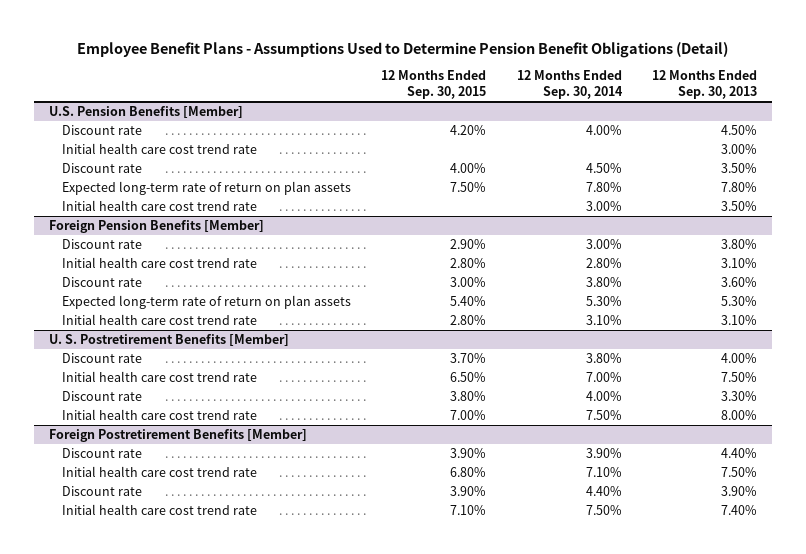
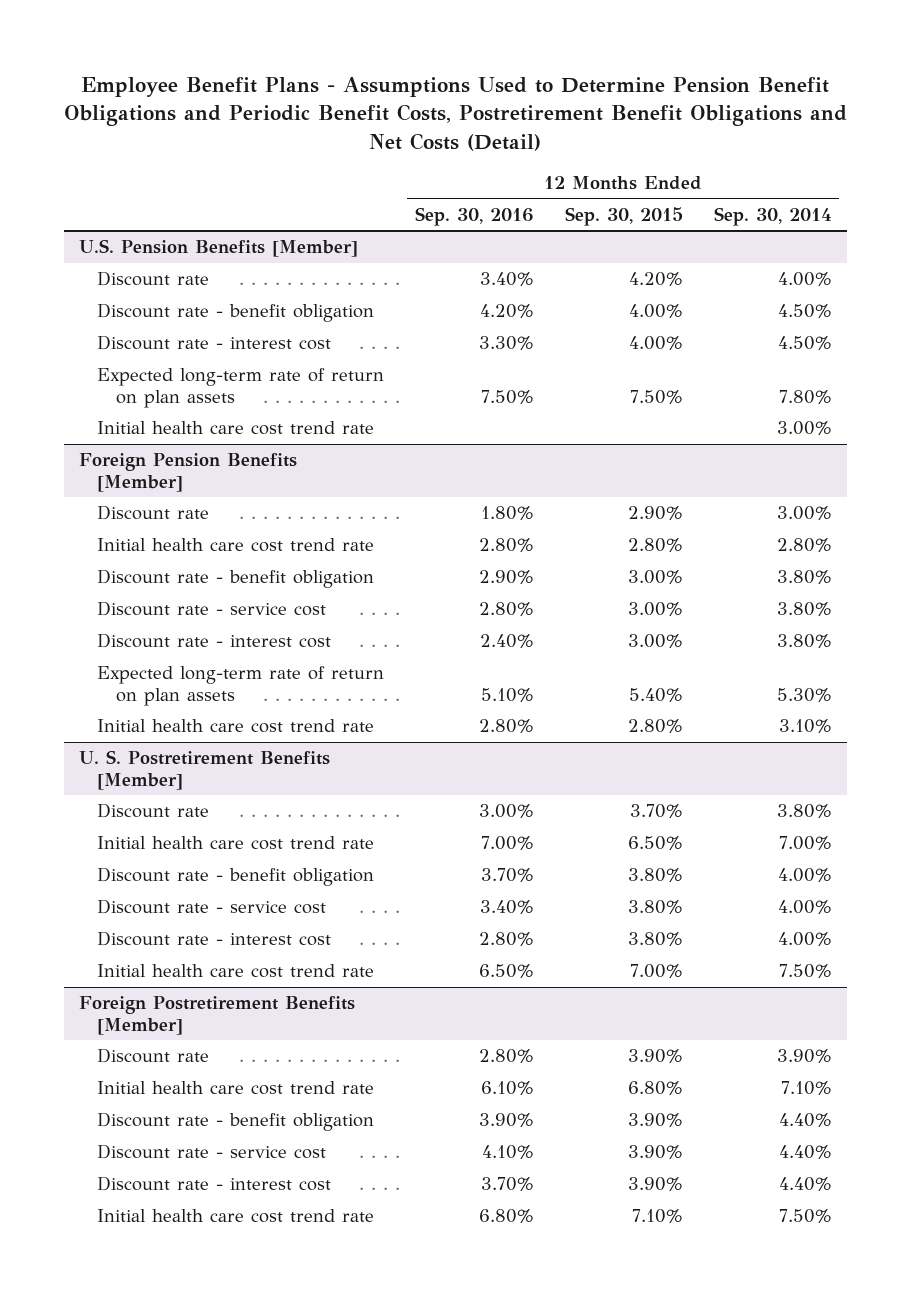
- Employee Benefit Plans - Assumptions Used to Determine Pension Benefit Obligations (Detail)
+ Employee Benefit Plans - Assumptions Used to Determine Pension Benefit Obligations and Periodic Benefit Costs, Postretirement Benefit Obligations and Net Costs (Detail)
- | 12 Months Ended Sep. 30, 2015 | 12 Months Ended Sep. 30, 2014 | 12 Months Ended Sep. 30, 2013
+ | 12 Months Ended Sep. 30, 2016 | 12 Months Ended Sep. 30, 2015 | 12 Months Ended Sep. 30, 2014
@ U.S. Pension Benefits [Member]
- Initial health care cost trend rate | | | 3.00%
- Discount rate | 4.00% | 4.50% | 3.50%
+ Discount rate - benefit obligation | 4.20% | 4.00% | 4.50%
+ Discount rate - interest cost | 3.30% | 4.00% | 4.50%
@ Foreign Pension Benefits [Member]
- Discount rate | 3.00% | 3.80% | 3.60%
+ Discount rate - benefit obligation | 2.90% | 3.00% | 3.80%
+ Discount rate - service cost | 2.80% | 3.00% | 3.80%
+ Discount rate - interest cost | 2.40% | 3.00% | 3.80%
@ U. S. Postretirement Benefits [Member]
- Discount rate | 3.80% | 4.00% | 3.30%
+ Discount rate - benefit obligation | 3.70% | 3.80% | 4.00%
+ Discount rate - service cost | 3.40% | 3.80% | 4.00%
+ Discount rate - interest cost | 2.80% | 3.80% | 4.00%
@ Foreign Postretirement Benefits [Member]
- Discount rate | 3.90% | 4.40% | 3.90%
+ Discount rate - benefit obligation | 3.90% | 3.90% | 4.40%
+ Discount rate - service cost | 4.10% | 3.90% | 4.40%
+ Discount rate - interest cost | 3.70% | 3.90% | 4.40%

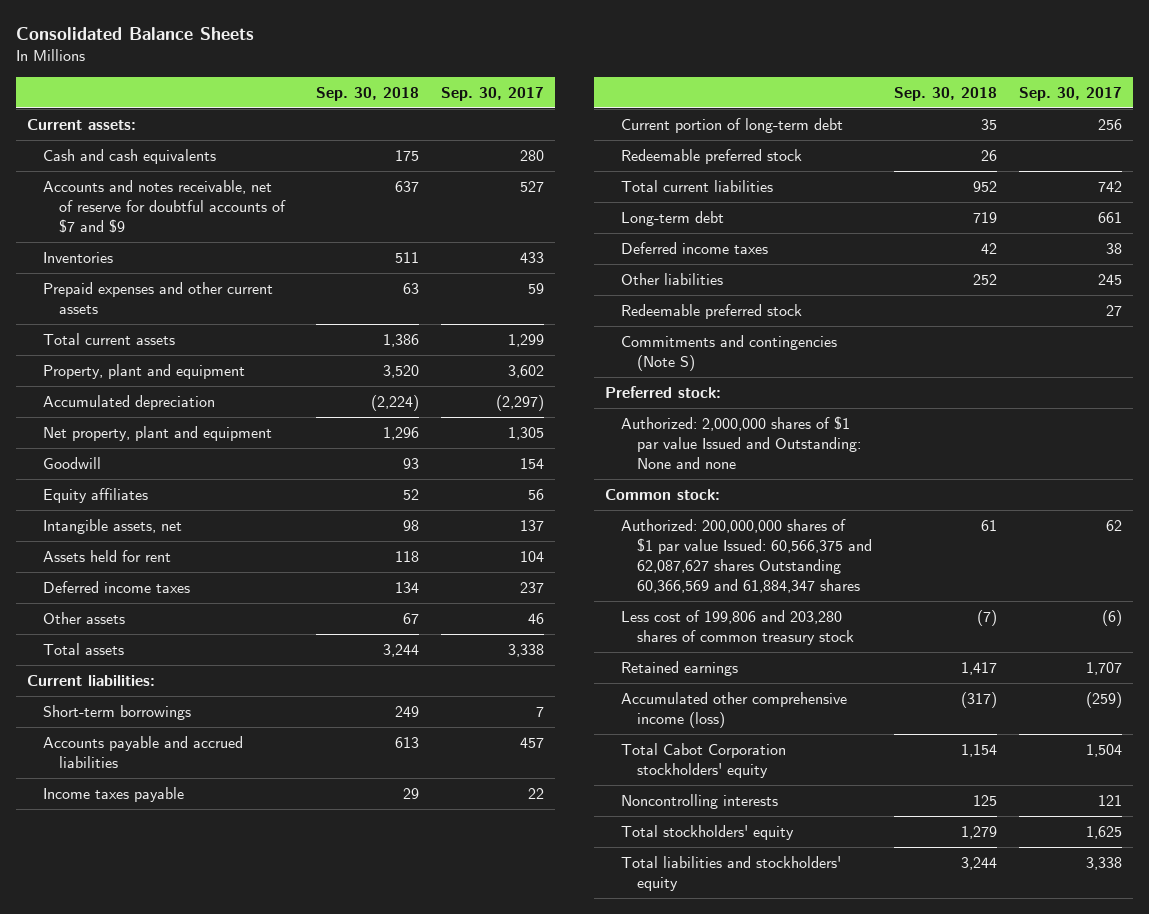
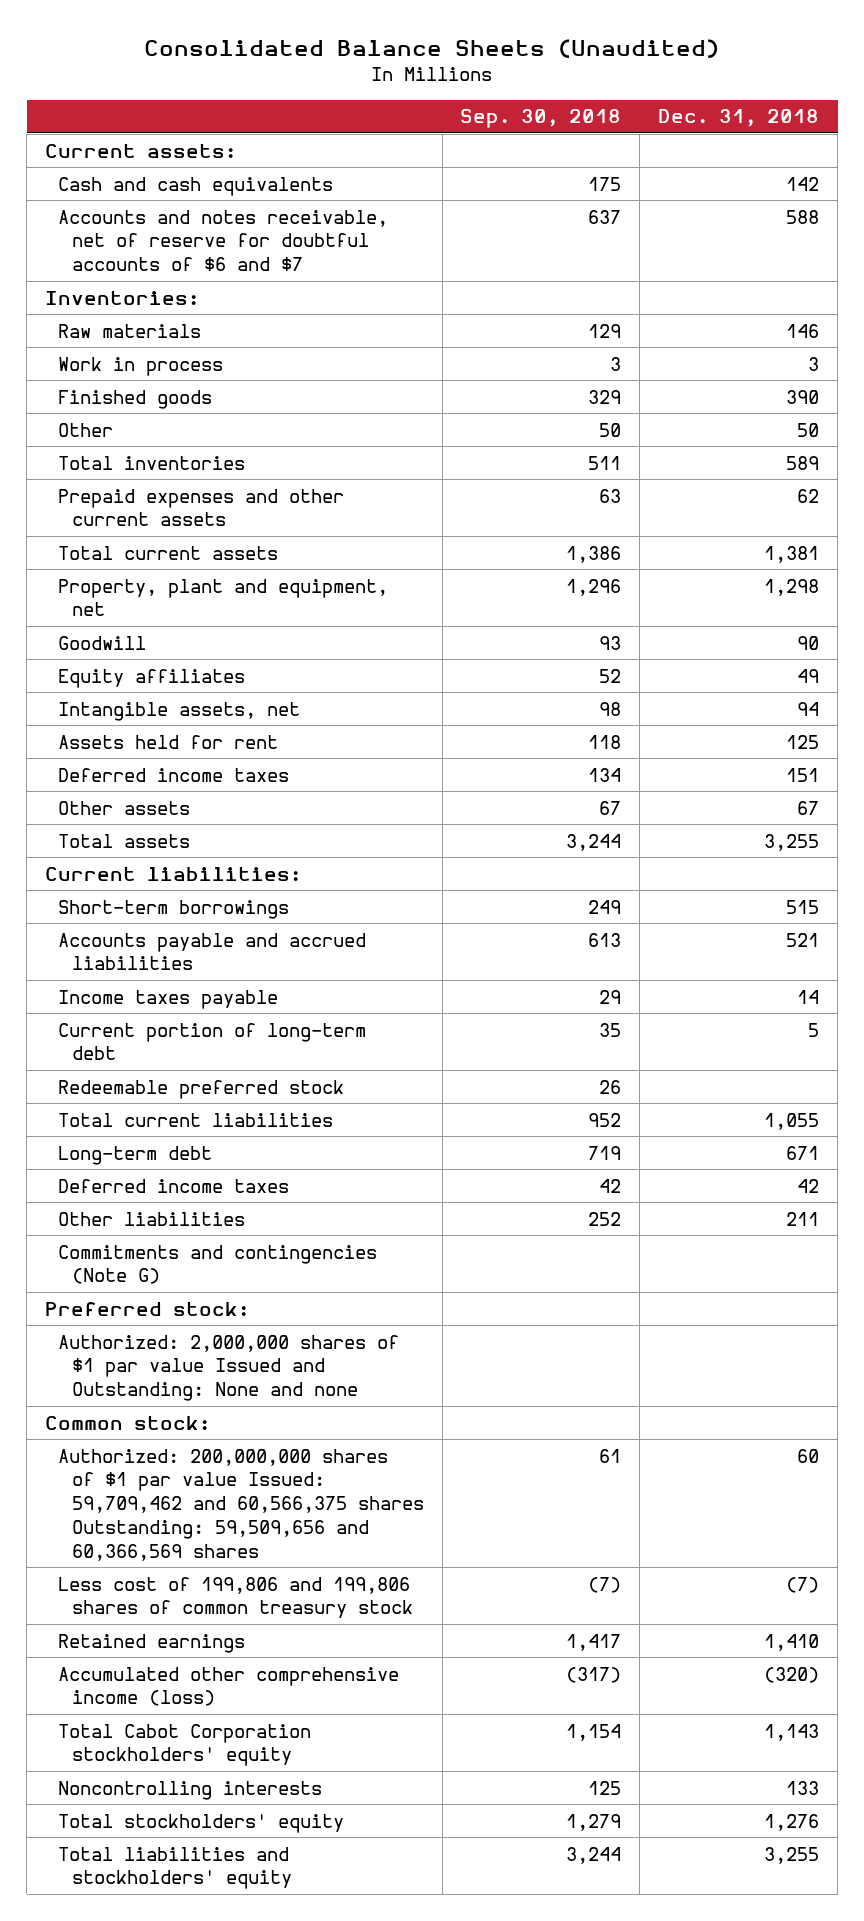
- Consolidated Balance Sheets
+ Consolidated Balance Sheets (Unaudited)
- | Sep. 30, 2018 | Sep. 30, 2017
+ | Sep. 30, 2018 | Dec. 31, 2018
- Accounts and notes receivable, net of reserve for doubtful accounts of $7 and $9 | 637 | 527
- Inventories | 511 | 433
+ Accounts and notes receivable, net of reserve for doubtful accounts of $6 and $7 | 637 | 588
+ Inventories:
+ Raw materials | 129 | 146
+ Work in process | 3 | 3
+ Finished goods | 329 | 390
+ Other | 50 | 50
+ Total inventories | 511 | 589
- Property, plant and equipment | 3,520 | 3,602
- Accumulated depreciation | (2,224) | (2,297)
- Net property, plant and equipment | 1,296 | 1,305
+ Property, plant and equipment, net | 1,296 | 1,298
- Redeemable preferred stock | | 27
- Commitments and contingencies (Note S)
+ Commitments and contingencies (Note G)
- Authorized: 200,000,000 shares of $1 par value Issued: 60,566,375 and 62,087,627 shares Outstanding 60,366,569 and 61,884,347 shares | 61 | 62
- Less cost of 199,806 and 203,280 shares of common treasury stock | (7) | (6)
+ Authorized: 200,000,000 shares of $1 par value Issued: 59,709,462 and 60,566,375 shares Outstanding: 59,509,656 and 60,366,569 shares | 61 | 60
+ Less cost of 199,806 and 199,806 shares of common treasury stock | (7) | (7)

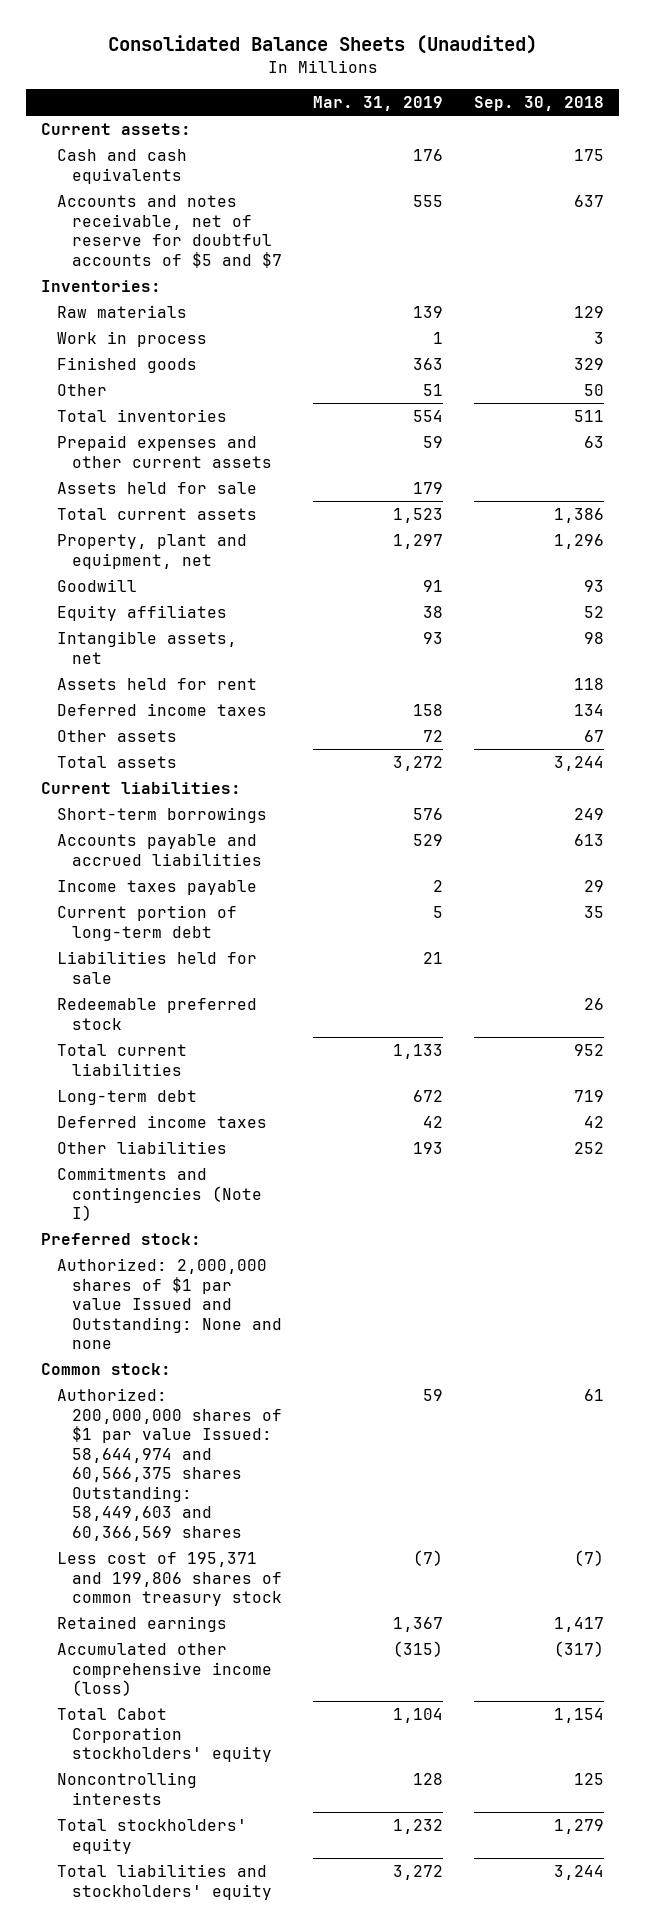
- | Sep. 30, 2018 | Dec. 31, 2018
+ | Mar. 31, 2019 | Sep. 30, 2018
- Accounts and notes receivable, net of reserve for doubtful accounts of $6 and $7 | 637 | 588
+ Accounts and notes receivable, net of reserve for doubtful accounts of $5 and $7 | 555 | 637
+ Assets held for sale | 179 |
+ Liabilities held for sale | 21 |
- Commitments and contingencies (Note G)
+ Commitments and contingencies (Note I)
- Authorized: 200,000,000 shares of $1 par value Issued: 59,709,462 and 60,566,375 shares Outstanding: 59,509,656 and 60,366,569 shares | 61 | 60
- Less cost of 199,806 and 199,806 shares of common treasury stock | (7) | (7)
+ Authorized: 200,000,000 shares of $1 par value Issued: 58,644,974 and 60,566,375 shares Outstanding: 58,449,603 and 60,366,569 shares | 59 | 61
+ Less cost of 195,371 and 199,806 shares of common treasury stock | (7) | (7)

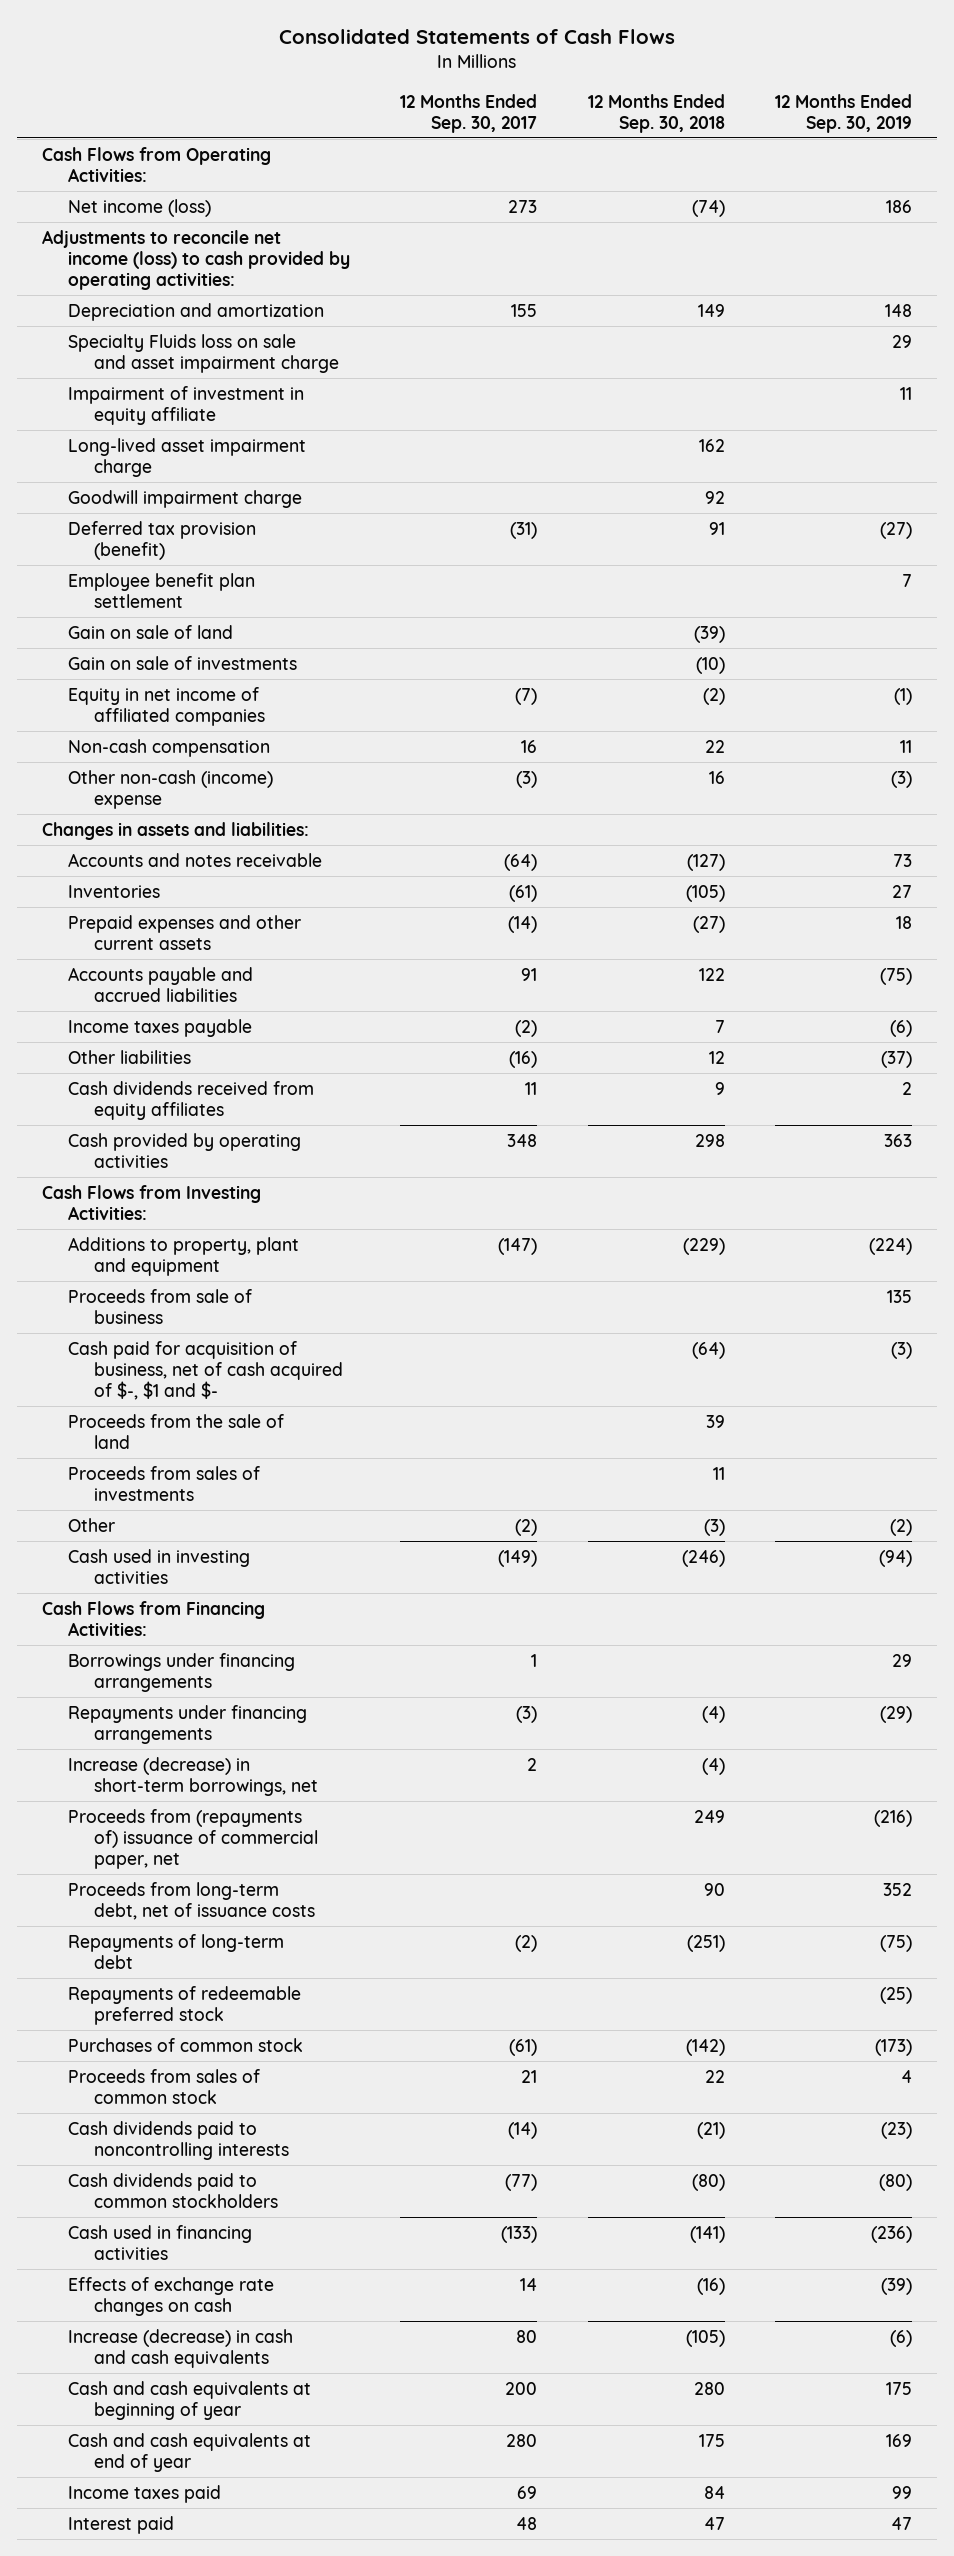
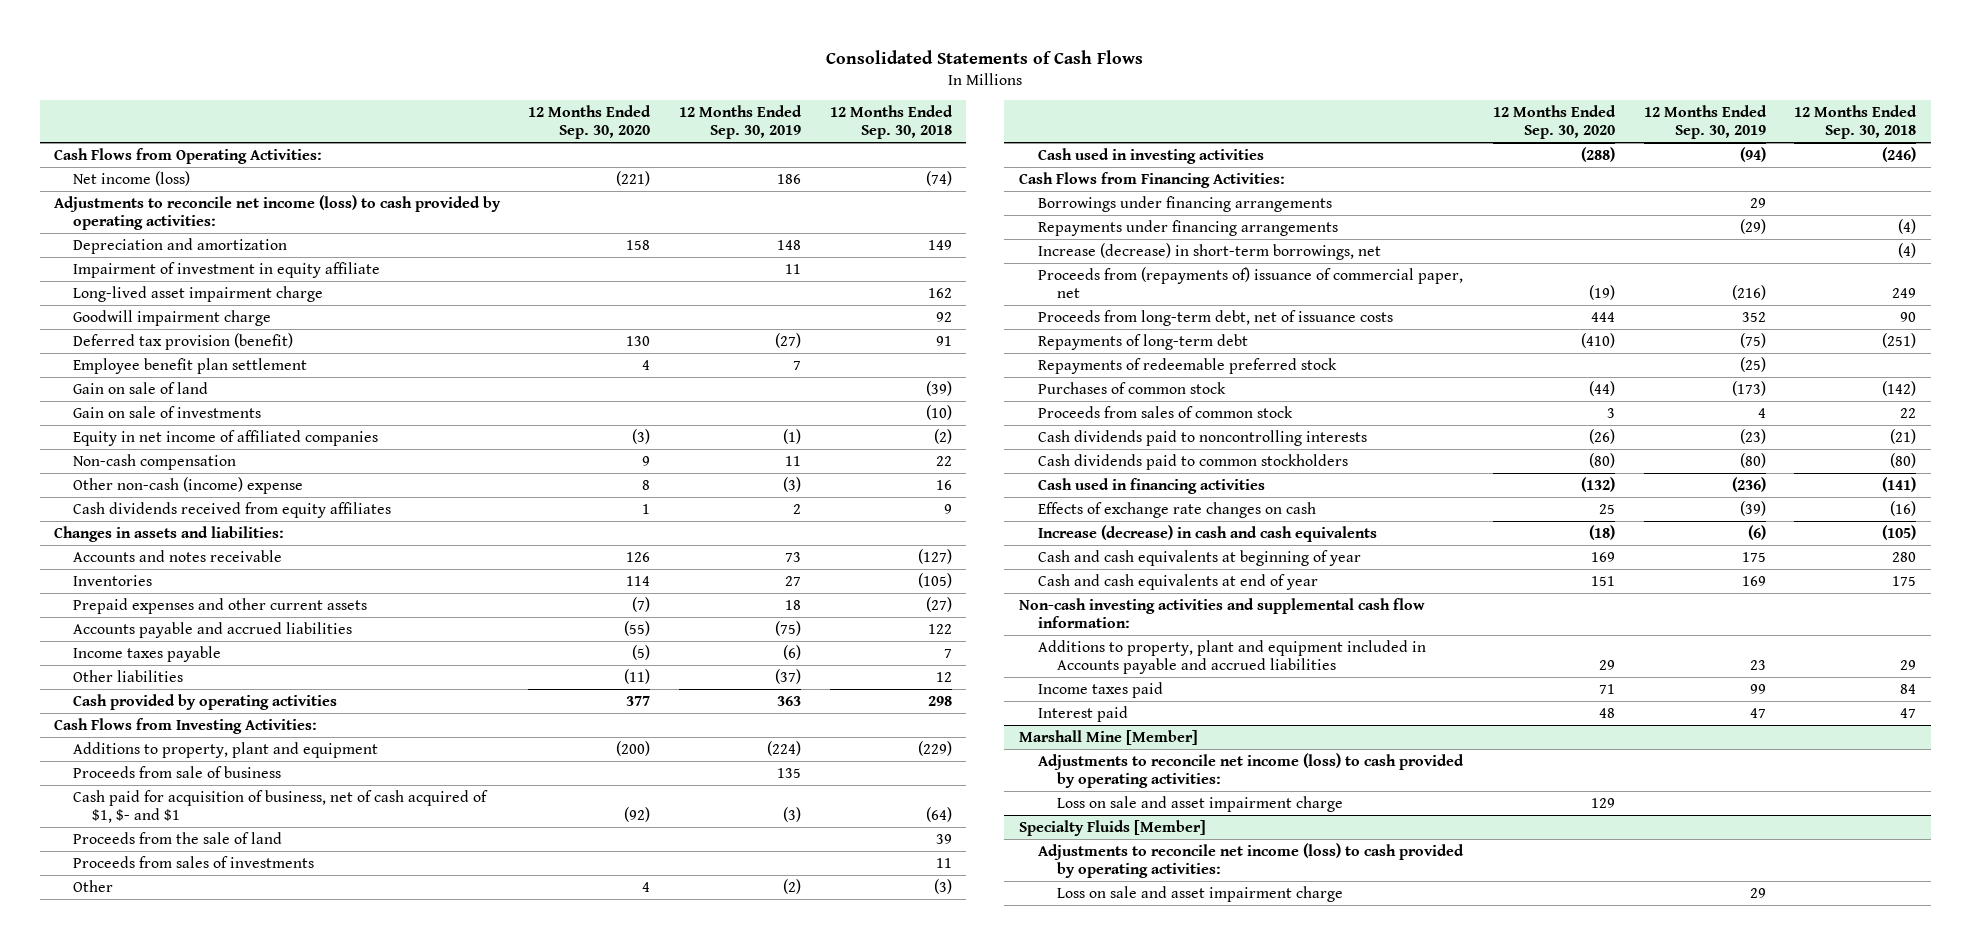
- | 12 Months Ended Sep. 30, 2017 | 12 Months Ended Sep. 30, 2018 | 12 Months Ended Sep. 30, 2019
+ | 12 Months Ended Sep. 30, 2020 | 12 Months Ended Sep. 30, 2019 | 12 Months Ended Sep. 30, 2018
- Specialty Fluids loss on sale and asset impairment charge | | | 29
moved up: Cash dividends received from equity affiliates | 1 | 2 | 9
- Cash paid for acquisition of business, net of cash acquired of $-, $1 and $- | | (64) | (3)
+ Cash paid for acquisition of business, net of cash acquired of $1, $- and $1 | (92) | (3) | (64)
+ Non-cash investing activities and supplemental cash flow information:
+ Additions to property, plant and equipment included in Accounts payable and accrued liabilities | 29 | 23 | 29
+ Marshall Mine [Member]
+ Adjustments to reconcile net income (loss) to cash provided by operating activities:
+ Loss on sale and asset impairment charge | 129 | |
+ Specialty Fluids [Member]
+ Adjustments to reconcile net income (loss) to cash provided by operating activities:
+ Loss on sale and asset impairment charge | | 29 |

